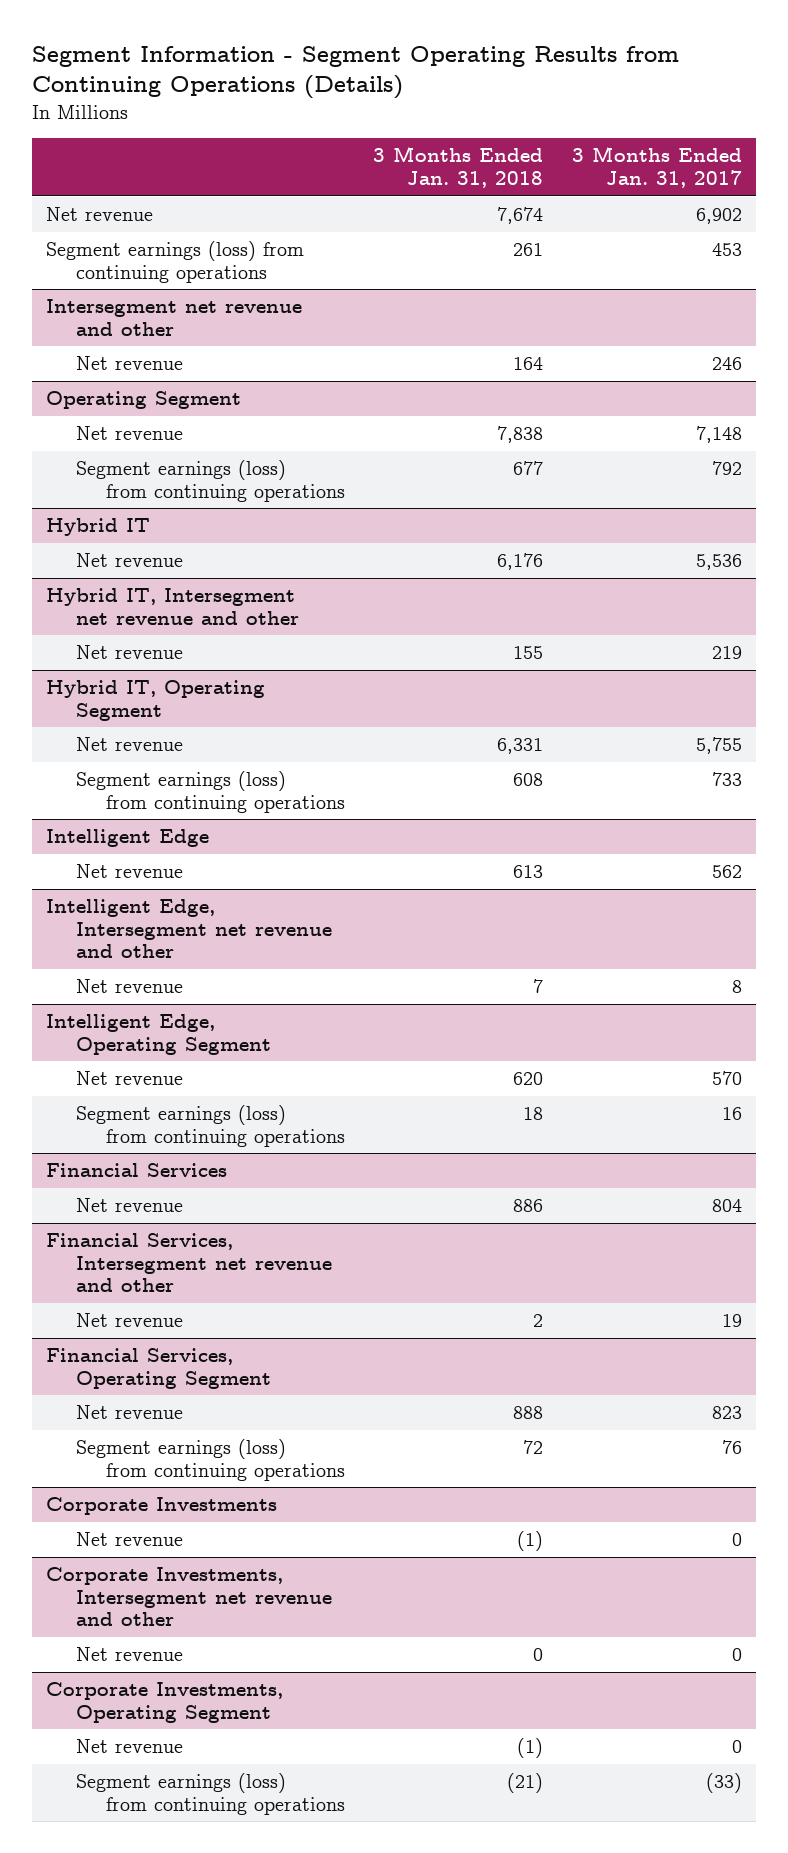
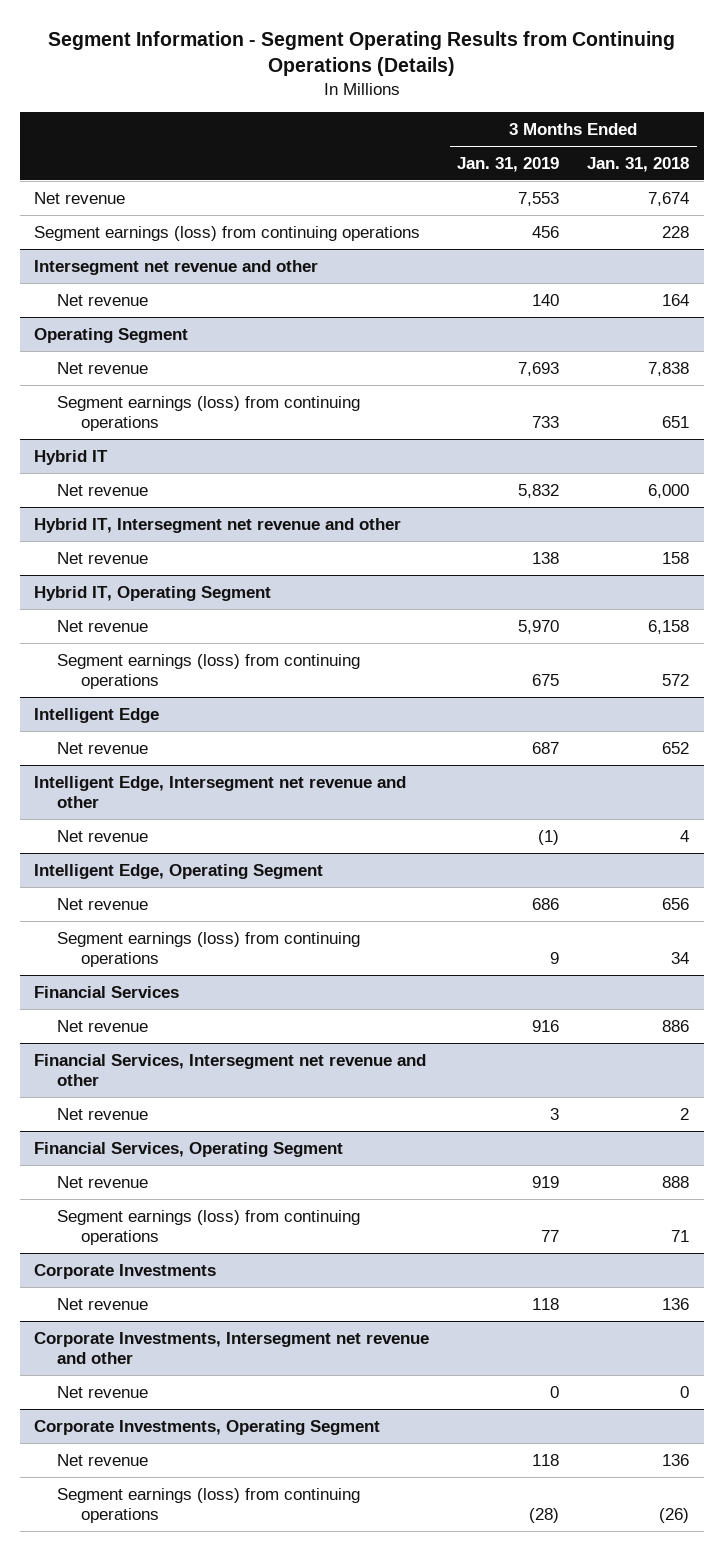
- | 3 Months Ended Jan. 31, 2018 | 3 Months Ended Jan. 31, 2017
+ | 3 Months Ended Jan. 31, 2019 | 3 Months Ended Jan. 31, 2018
- Segment earnings (loss) from continuing operations | 261 | 453
+ Segment earnings (loss) from continuing operations | 456 | 228
@ Operating Segment
- Segment earnings (loss) from continuing operations | 677 | 792
+ Segment earnings (loss) from continuing operations | 733 | 651
@ Hybrid IT
- Net revenue | 6,176 | 5,536
+ Net revenue | 5,832 | 6,000
@ Hybrid IT, Intersegment net revenue and other
- Net revenue | 155 | 219
+ Net revenue | 138 | 158
@ Hybrid IT, Operating Segment
- Net revenue | 6,331 | 5,755
- Segment earnings (loss) from continuing operations | 608 | 733
+ Net revenue | 5,970 | 6,158
+ Segment earnings (loss) from continuing operations | 675 | 572
@ Intelligent Edge
- Net revenue | 613 | 562
+ Net revenue | 687 | 652
@ Intelligent Edge, Intersegment net revenue and other
- Net revenue | 7 | 8
+ Net revenue | (1) | 4
@ Intelligent Edge, Operating Segment
- Net revenue | 620 | 570
- Segment earnings (loss) from continuing operations | 18 | 16
+ Net revenue | 686 | 656
+ Segment earnings (loss) from continuing operations | 9 | 34
@ Financial Services, Operating Segment
- Segment earnings (loss) from continuing operations | 72 | 76
+ Segment earnings (loss) from continuing operations | 77 | 71
@ Corporate Investments
- Net revenue | (1) | 0
+ Net revenue | 118 | 136
@ Corporate Investments, Operating Segment
- Net revenue | (1) | 0
- Segment earnings (loss) from continuing operations | (21) | (33)
+ Net revenue | 118 | 136
+ Segment earnings (loss) from continuing operations | (28) | (26)

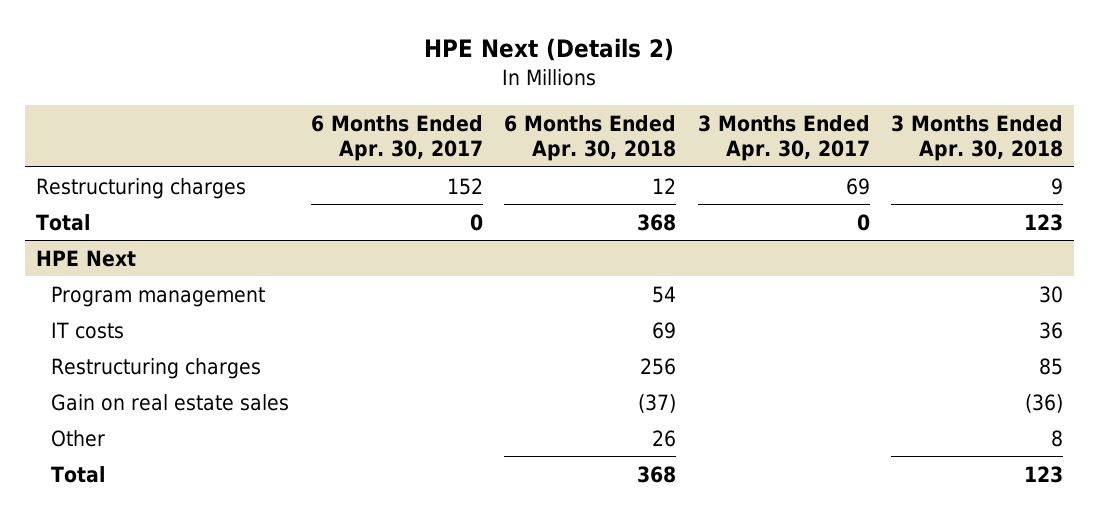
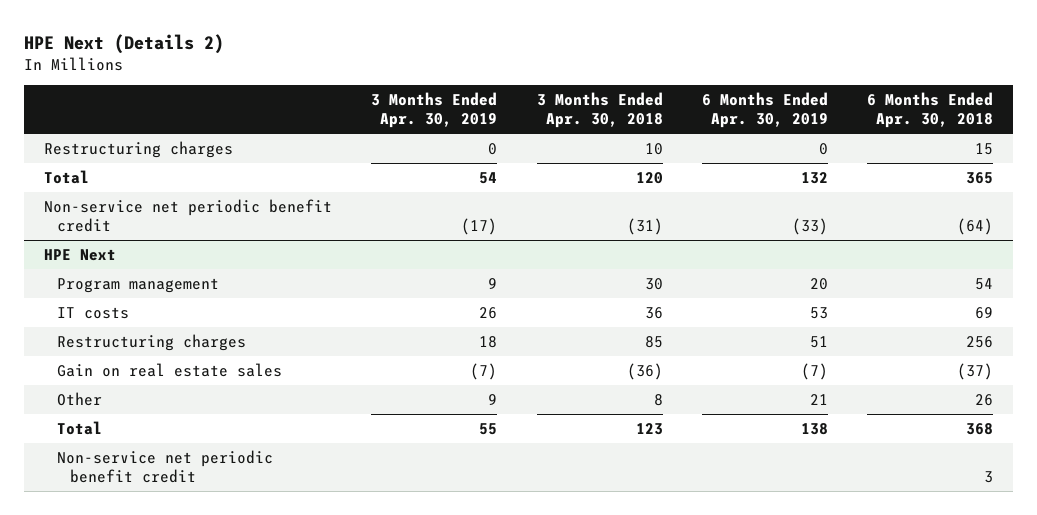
- | 6 Months Ended Apr. 30, 2017 | 6 Months Ended Apr. 30, 2018 | 3 Months Ended Apr. 30, 2017 | 3 Months Ended Apr. 30, 2018
+ | 3 Months Ended Apr. 30, 2019 | 3 Months Ended Apr. 30, 2018 | 6 Months Ended Apr. 30, 2019 | 6 Months Ended Apr. 30, 2018
- Restructuring charges | 152 | 12 | 69 | 9
- Total | 0 | 368 | 0 | 123
+ Restructuring charges | 0 | 10 | 0 | 15
+ Total | 54 | 120 | 132 | 365
+ Non-service net periodic benefit credit | (17) | (31) | (33) | (64)
@ HPE Next
+ Non-service net periodic benefit credit | | | | 3

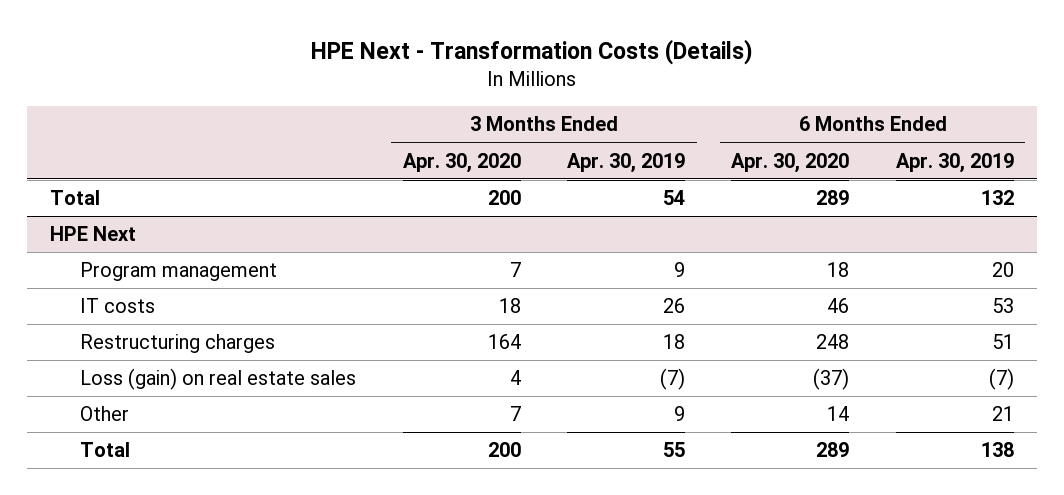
- HPE Next (Details 2)
+ HPE Next - Transformation Costs (Details)
- | 3 Months Ended Apr. 30, 2019 | 3 Months Ended Apr. 30, 2018 | 6 Months Ended Apr. 30, 2019 | 6 Months Ended Apr. 30, 2018
+ | 3 Months Ended Apr. 30, 2020 | 3 Months Ended Apr. 30, 2019 | 6 Months Ended Apr. 30, 2020 | 6 Months Ended Apr. 30, 2019
- Restructuring charges | 0 | 10 | 0 | 15
- Non-service net periodic benefit credit | (17) | (31) | (33) | (64)
@ HPE Next
- Gain on real estate sales | (7) | (36) | (7) | (37)
+ Loss (gain) on real estate sales | 4 | (7) | (37) | (7)
- Non-service net periodic benefit credit | | | | 3

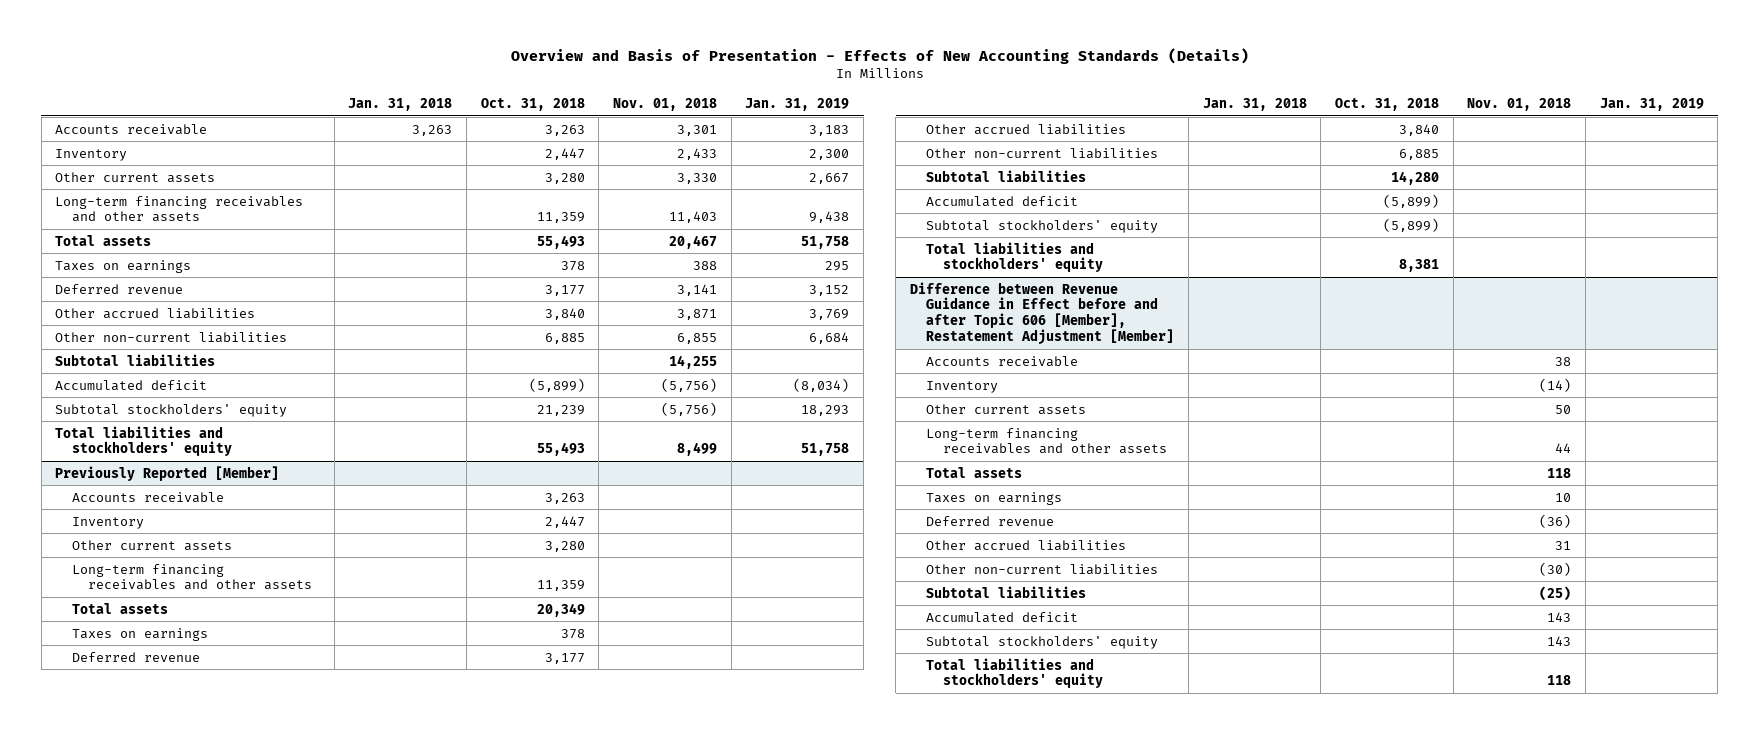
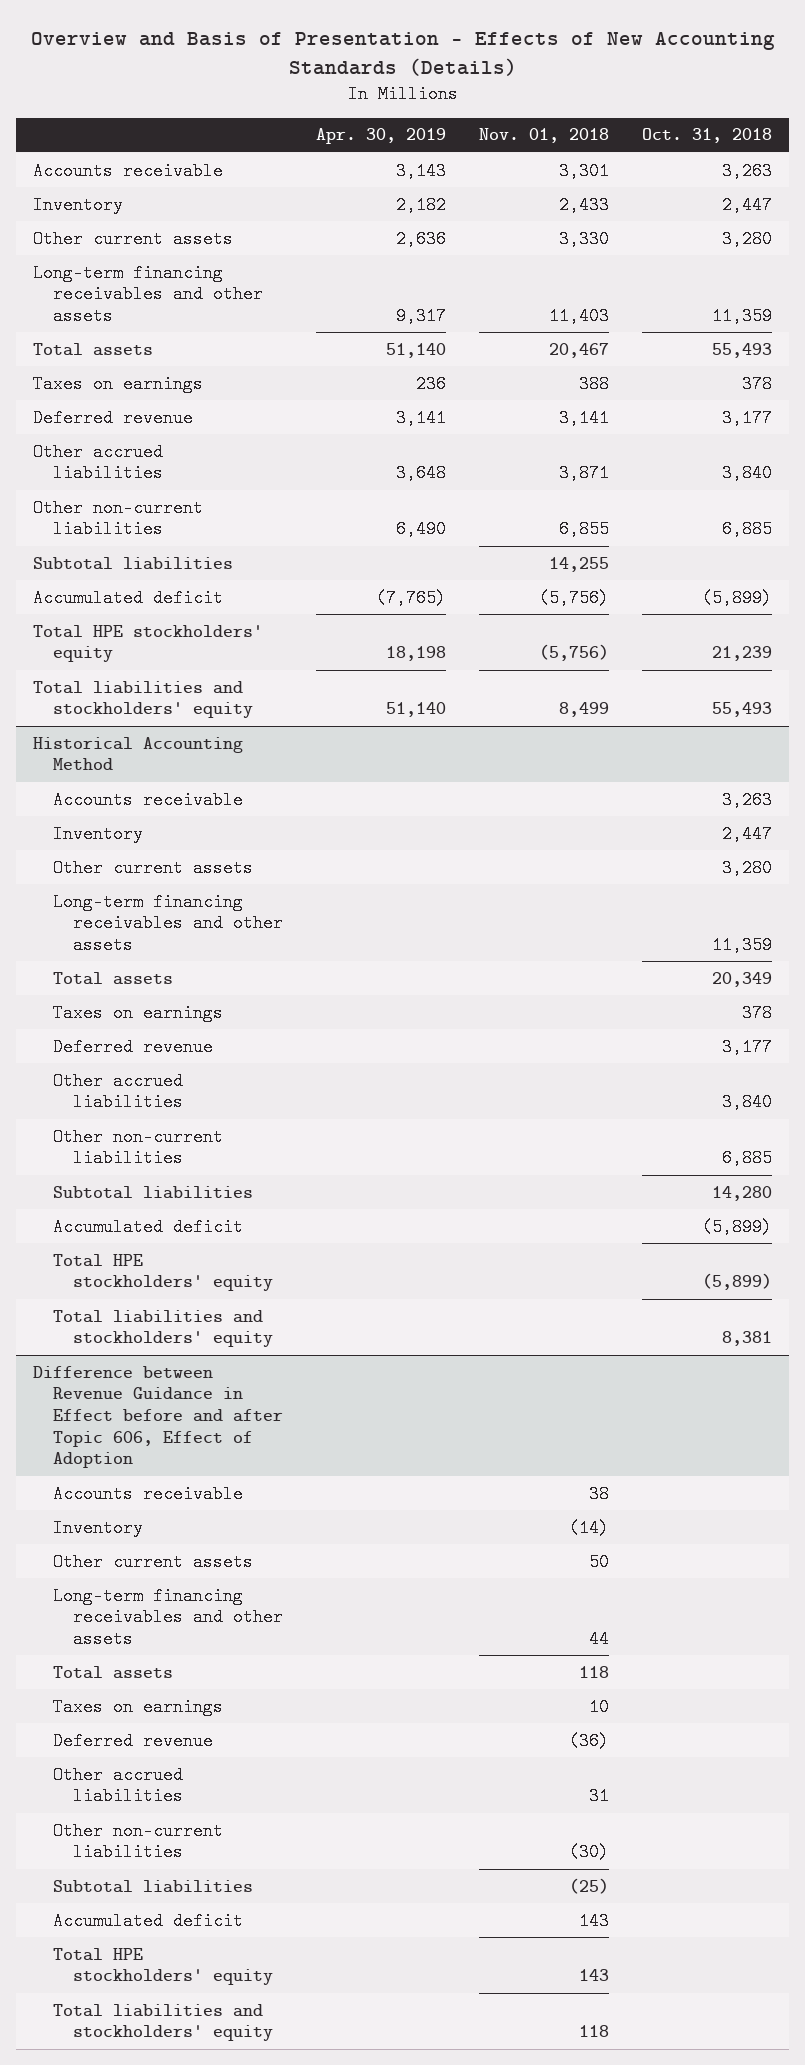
- | Jan. 31, 2018 | Oct. 31, 2018 | Nov. 01, 2018 | Jan. 31, 2019
+ | Apr. 30, 2019 | Nov. 01, 2018 | Oct. 31, 2018
- Subtotal stockholders' equity | | 21,239 | (5,756) | 18,293
+ Total HPE stockholders' equity | 18,198 | (5,756) | 21,239
- Previously Reported [Member]
+ Historical Accounting Method
- Subtotal stockholders' equity | | (5,899) | |
+ Total HPE stockholders' equity | | | (5,899)
- Difference between Revenue Guidance in Effect before and after Topic 606 [Member], Restatement Adjustment [Member]
+ Difference between Revenue Guidance in Effect before and after Topic 606, Effect of Adoption
- Subtotal stockholders' equity | | | 143 |
+ Total HPE stockholders' equity | | 143 |

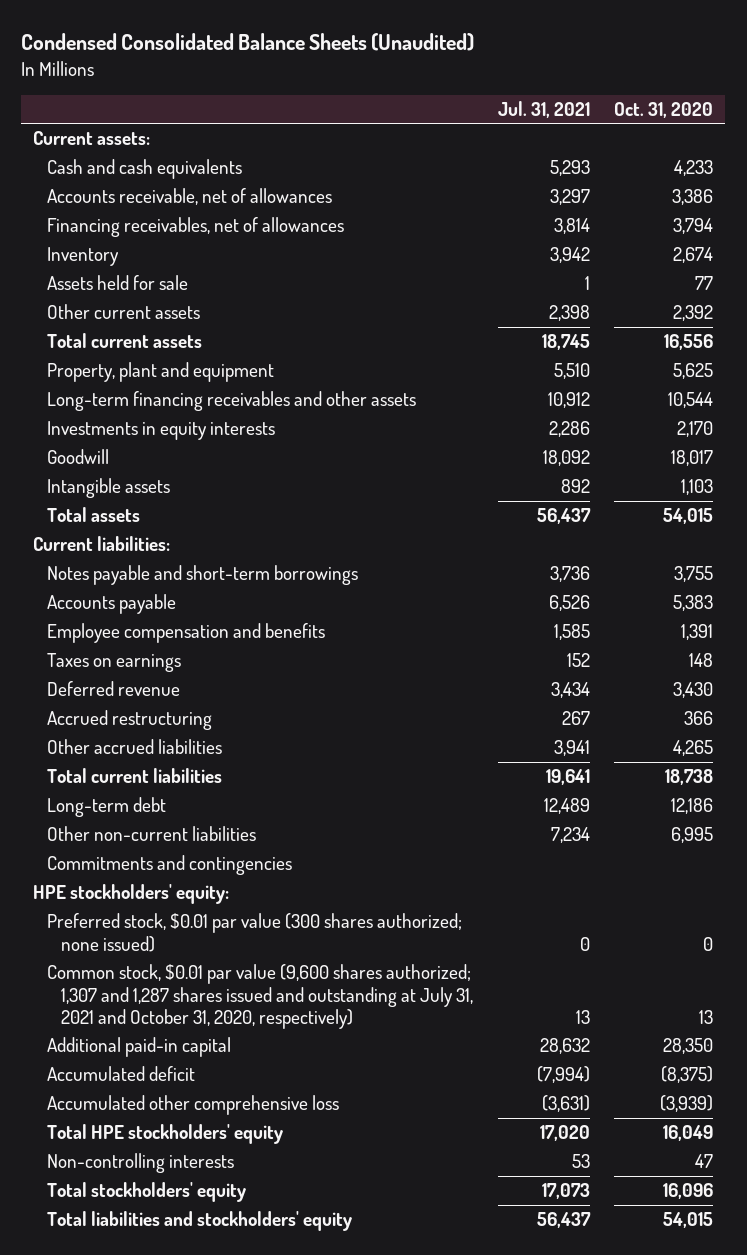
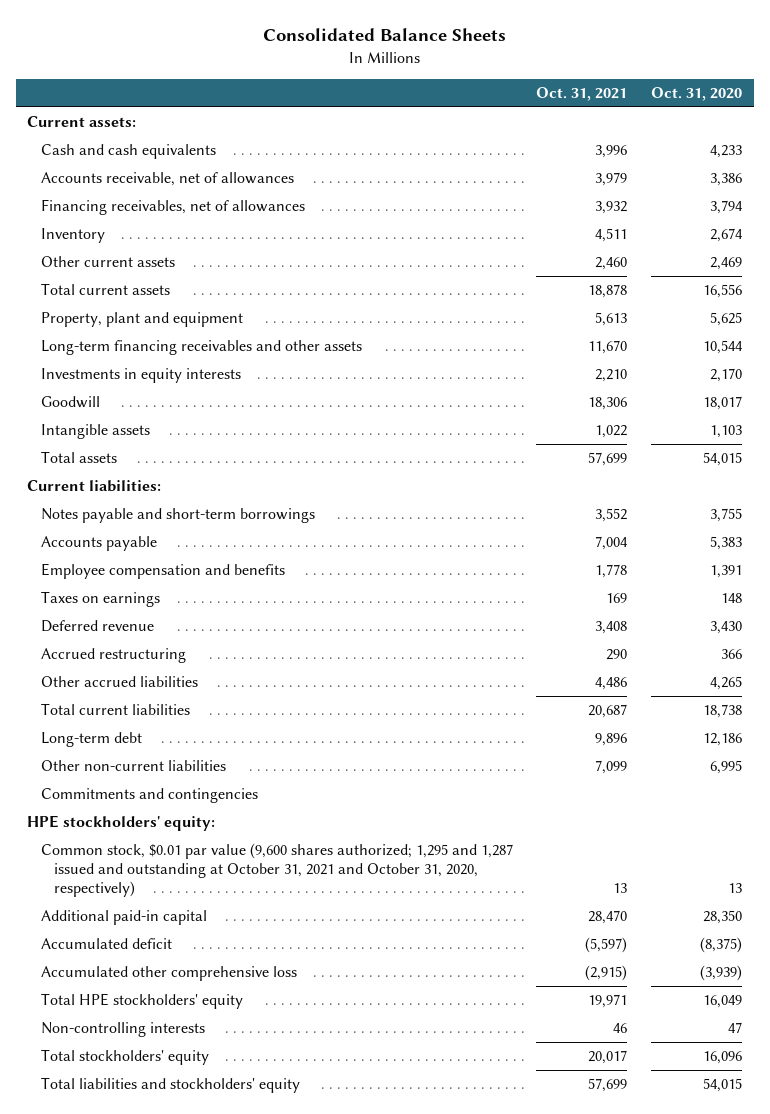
- Condensed Consolidated Balance Sheets (Unaudited)
+ Consolidated Balance Sheets
- | Jul. 31, 2021 | Oct. 31, 2020
+ | Oct. 31, 2021 | Oct. 31, 2020
- Assets held for sale | 1 | 77
- Other current assets | 2,398 | 2,392
+ Other current assets | 2,460 | 2,469
- Preferred stock, $0.01 par value (300 shares authorized; none issued) | 0 | 0
- Common stock, $0.01 par value (9,600 shares authorized; 1,307 and 1,287 shares issued and outstanding at July 31, 2021 and October 31, 2020, respectively) | 13 | 13
+ Common stock, $0.01 par value (9,600 shares authorized; 1,295 and 1,287 issued and outstanding at October 31, 2021 and October 31, 2020, respectively) | 13 | 13

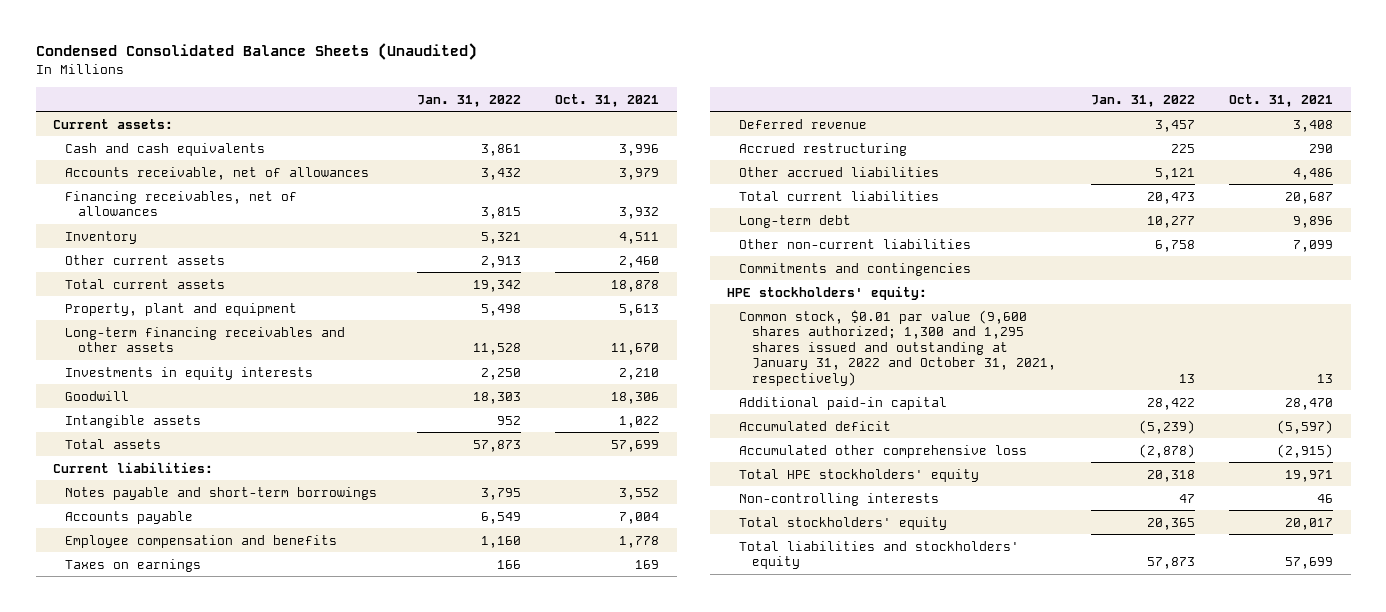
- Consolidated Balance Sheets
+ Condensed Consolidated Balance Sheets (Unaudited)
- | Oct. 31, 2021 | Oct. 31, 2020
+ | Jan. 31, 2022 | Oct. 31, 2021
- Common stock, $0.01 par value (9,600 shares authorized; 1,295 and 1,287 issued and outstanding at October 31, 2021 and October 31, 2020, respectively) | 13 | 13
+ Common stock, $0.01 par value (9,600 shares authorized; 1,300 and 1,295 shares issued and outstanding at January 31, 2022 and October 31, 2021, respectively) | 13 | 13

